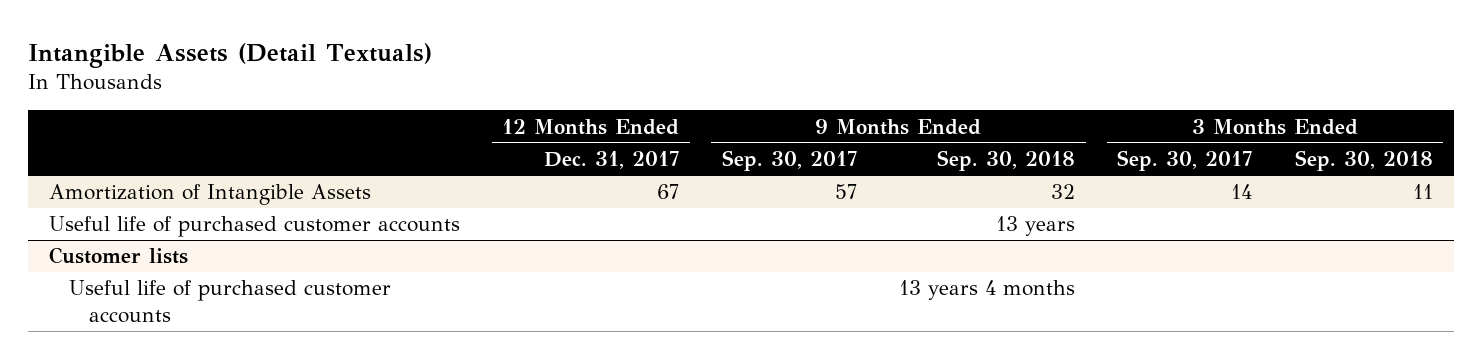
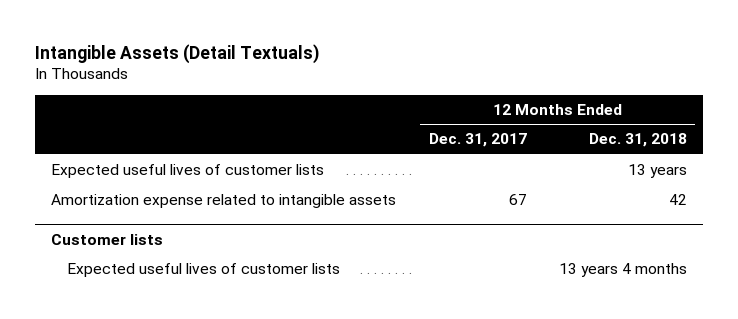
- | 12 Months Ended Dec. 31, 2017 | 9 Months Ended Sep. 30, 2017 | 9 Months Ended Sep. 30, 2018 | 3 Months Ended Sep. 30, 2017 | 3 Months Ended Sep. 30, 2018
+ | 12 Months Ended Dec. 31, 2017 | 12 Months Ended Dec. 31, 2018
- Amortization of Intangible Assets | 67 | 57 | 32 | 14 | 11
- Useful life of purchased customer accounts | | | 13 years | |
+ Expected useful lives of customer lists | | 13 years
+ Amortization expense related to intangible assets | 67 | 42
@ Customer lists
- Useful life of purchased customer accounts | | | 13 years 4 months | |
+ Expected useful lives of customer lists | | 13 years 4 months

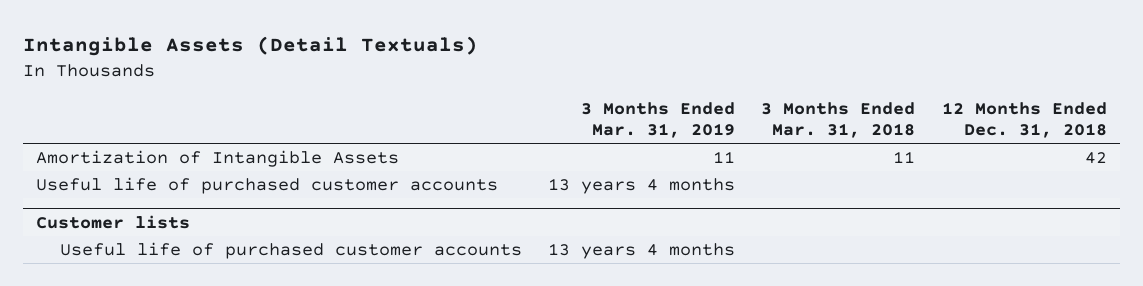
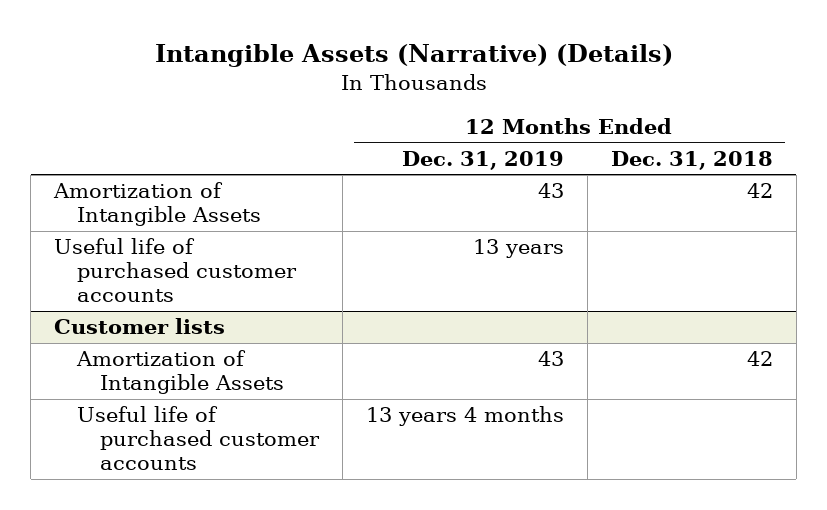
- Intangible Assets (Detail Textuals)
+ Intangible Assets (Narrative) (Details)
- | 3 Months Ended Mar. 31, 2019 | 3 Months Ended Mar. 31, 2018 | 12 Months Ended Dec. 31, 2018
+ | 12 Months Ended Dec. 31, 2019 | 12 Months Ended Dec. 31, 2018
@ Customer lists
+ Amortization of Intangible Assets | 43 | 42

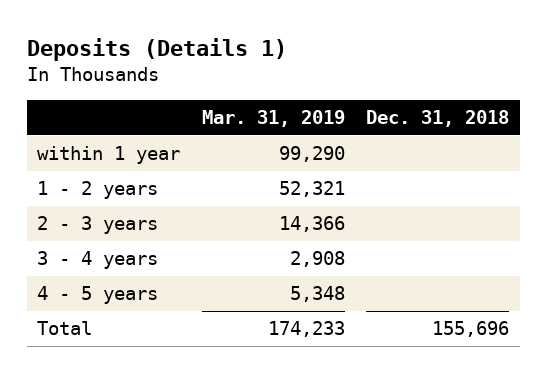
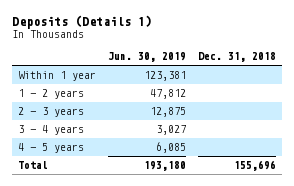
- | Mar. 31, 2019 | Dec. 31, 2018
+ | Jun. 30, 2019 | Dec. 31, 2018
- within 1 year | 99,290 |
+ Within 1 year | 123,381 |

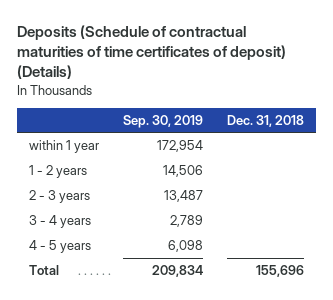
- Deposits (Details 1)
+ Deposits (Schedule of contractual maturities of time certificates of deposit) (Details)
- | Jun. 30, 2019 | Dec. 31, 2018
+ | Sep. 30, 2019 | Dec. 31, 2018
- Within 1 year | 123,381 |
+ within 1 year | 172,954 |

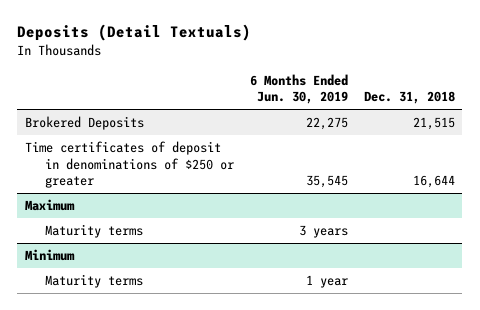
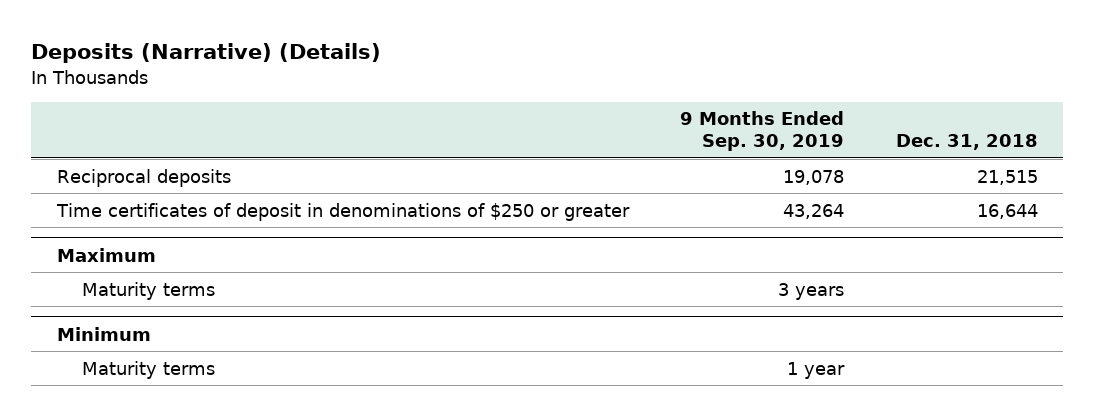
- Deposits (Detail Textuals)
+ Deposits (Narrative) (Details)
- | 6 Months Ended Jun. 30, 2019 | Dec. 31, 2018
+ | 9 Months Ended Sep. 30, 2019 | Dec. 31, 2018
- Brokered Deposits | 22,275 | 21,515
+ Reciprocal deposits | 19,078 | 21,515

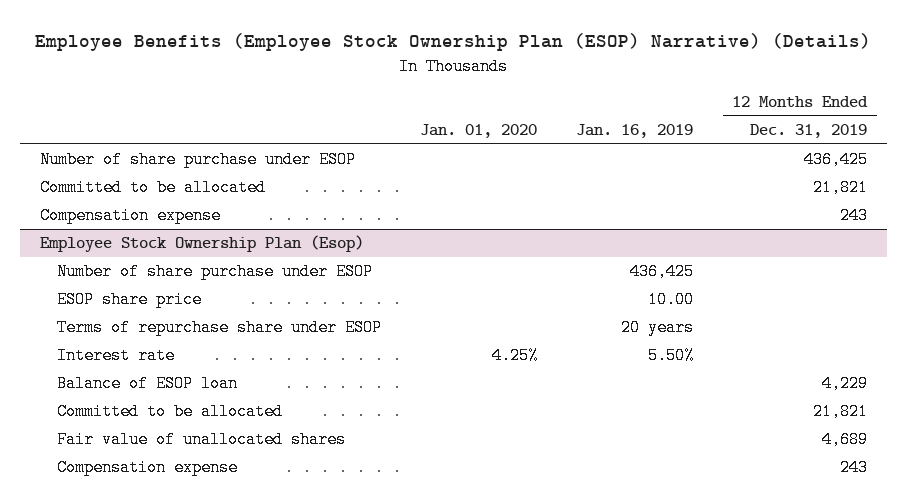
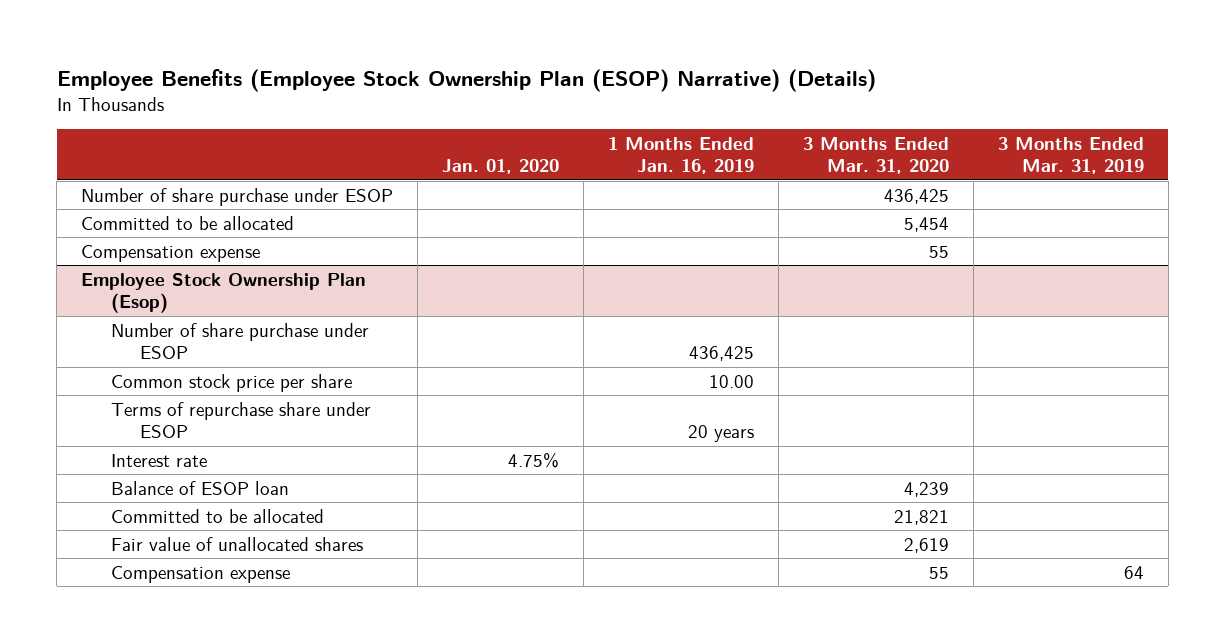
- | Jan. 01, 2020 | Jan. 16, 2019 | 12 Months Ended Dec. 31, 2019
+ | Jan. 01, 2020 | 1 Months Ended Jan. 16, 2019 | 3 Months Ended Mar. 31, 2020 | 3 Months Ended Mar. 31, 2019
@ Employee Stock Ownership Plan (Esop)
- ESOP share price | | 10.00 |
+ Common stock price per share | | 10.00 | |
- Interest rate | 4.25% | 5.50% |
+ Interest rate | 4.75% | | |

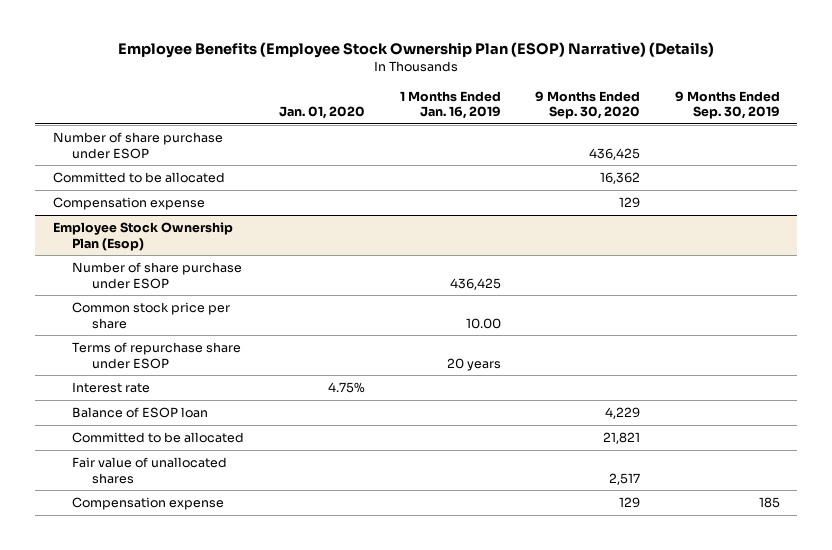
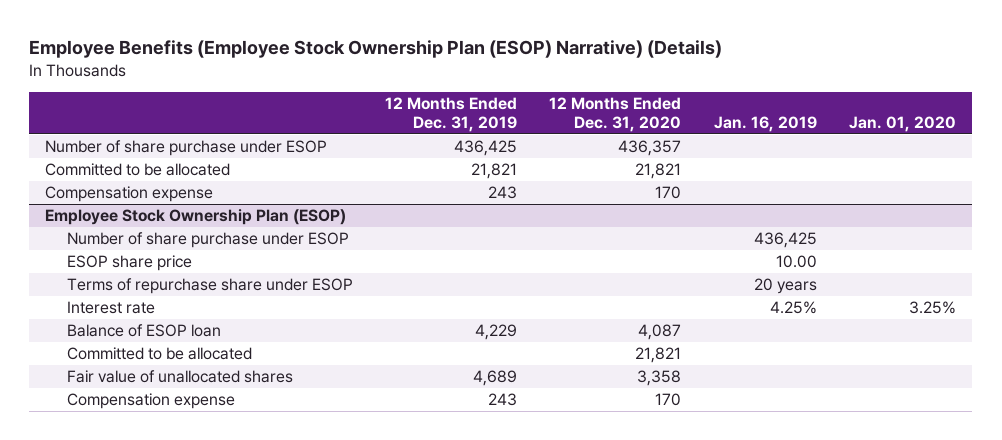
- | Jan. 01, 2020 | 1 Months Ended Jan. 16, 2019 | 9 Months Ended Sep. 30, 2020 | 9 Months Ended Sep. 30, 2019
+ | 12 Months Ended Dec. 31, 2019 | 12 Months Ended Dec. 31, 2020 | Jan. 16, 2019 | Jan. 01, 2020
- Employee Stock Ownership Plan (Esop)
+ Employee Stock Ownership Plan (ESOP)
- Common stock price per share | | 10.00 | |
+ ESOP share price | | | 10.00 |
- Interest rate | 4.75% | | |
+ Interest rate | | | 4.25% | 3.25%

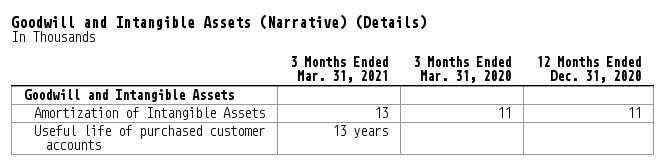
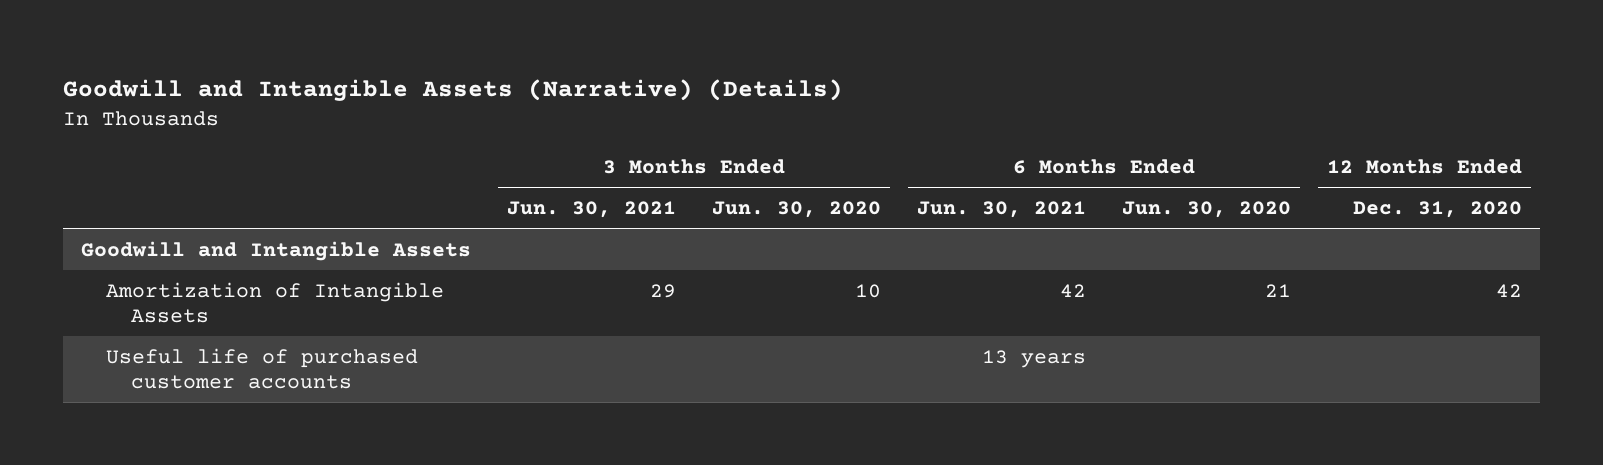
- | 3 Months Ended Mar. 31, 2021 | 3 Months Ended Mar. 31, 2020 | 12 Months Ended Dec. 31, 2020
+ | 3 Months Ended Jun. 30, 2021 | 3 Months Ended Jun. 30, 2020 | 6 Months Ended Jun. 30, 2021 | 6 Months Ended Jun. 30, 2020 | 12 Months Ended Dec. 31, 2020
- Amortization of Intangible Assets | 13 | 11 | 11
+ Amortization of Intangible Assets | 29 | 10 | 42 | 21 | 42

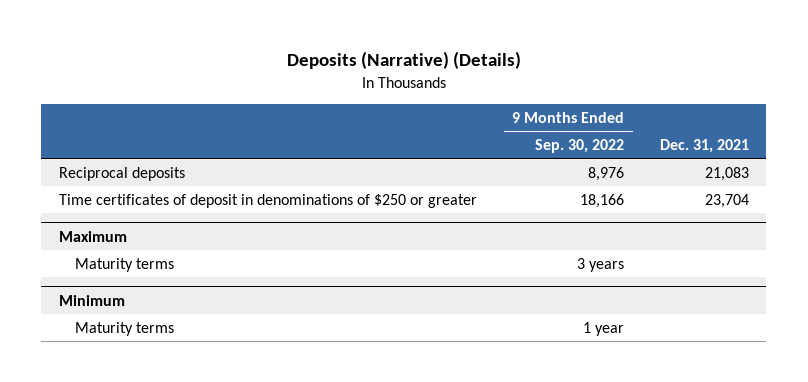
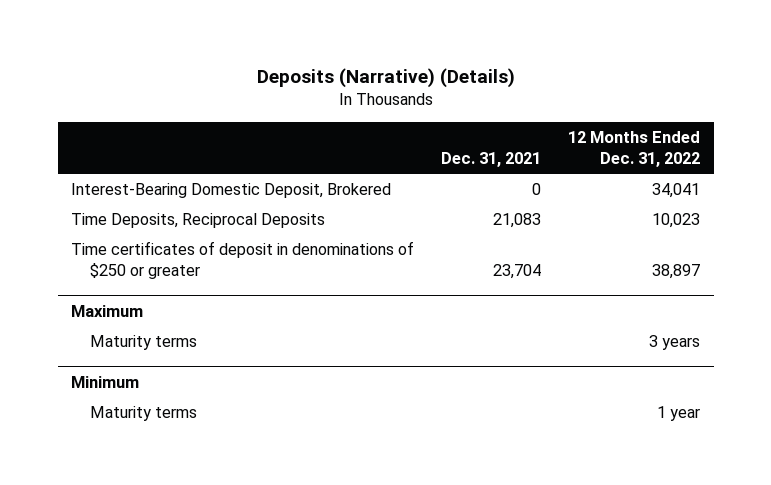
- | 9 Months Ended Sep. 30, 2022 | Dec. 31, 2021
+ | Dec. 31, 2021 | 12 Months Ended Dec. 31, 2022
- Reciprocal deposits | 8,976 | 21,083
+ Interest-Bearing Domestic Deposit, Brokered | 0 | 34,041
+ Time Deposits, Reciprocal Deposits | 21,083 | 10,023

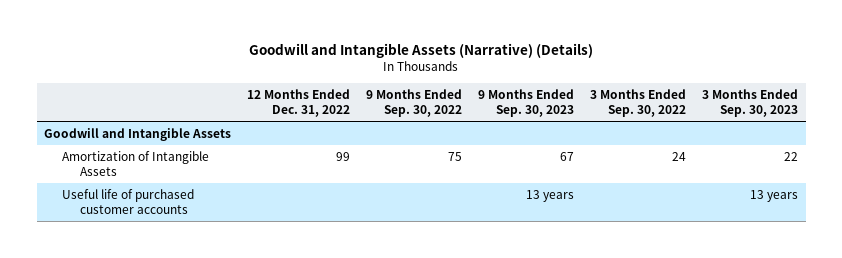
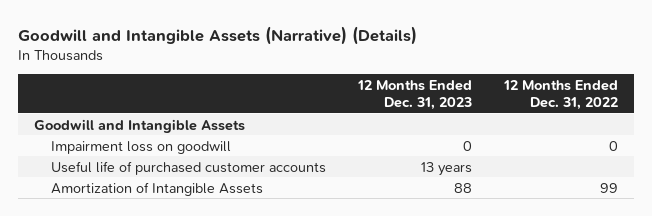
- | 12 Months Ended Dec. 31, 2022 | 9 Months Ended Sep. 30, 2022 | 9 Months Ended Sep. 30, 2023 | 3 Months Ended Sep. 30, 2022 | 3 Months Ended Sep. 30, 2023
+ | 12 Months Ended Dec. 31, 2023 | 12 Months Ended Dec. 31, 2022
+ Impairment loss on goodwill | 0 | 0
moved down: Amortization of Intangible Assets | 88 | 99

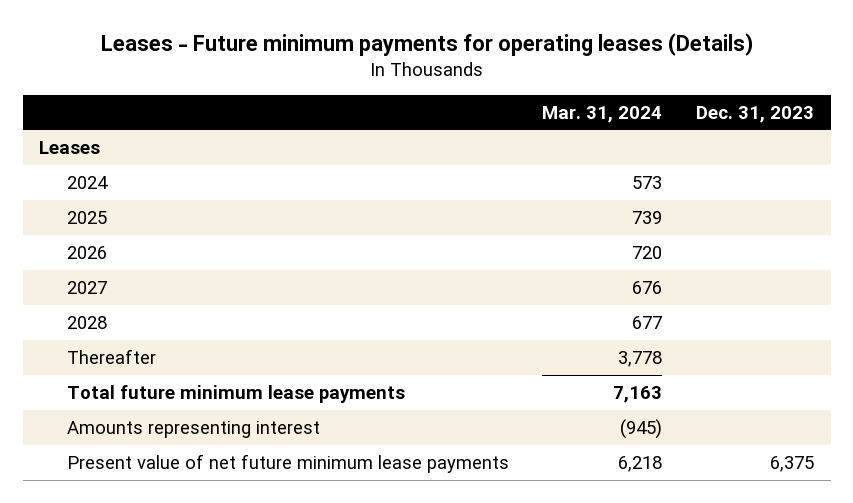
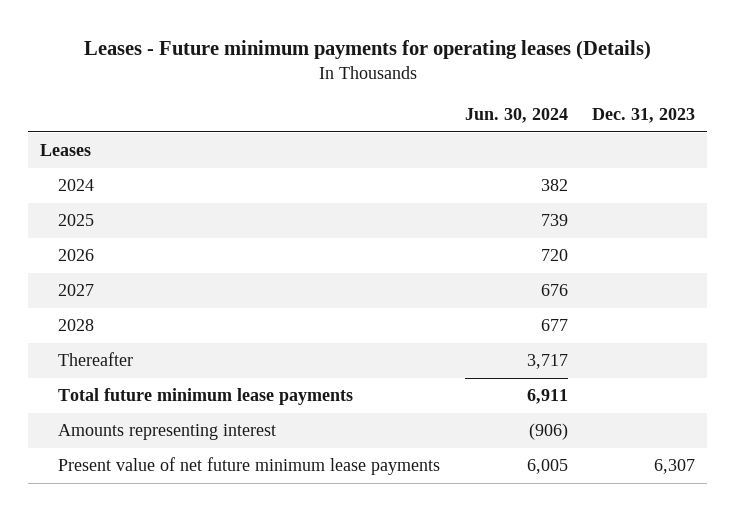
- | Mar. 31, 2024 | Dec. 31, 2023
+ | Jun. 30, 2024 | Dec. 31, 2023
- Present value of net future minimum lease payments | 6,218 | 6,375
+ Present value of net future minimum lease payments | 6,005 | 6,307

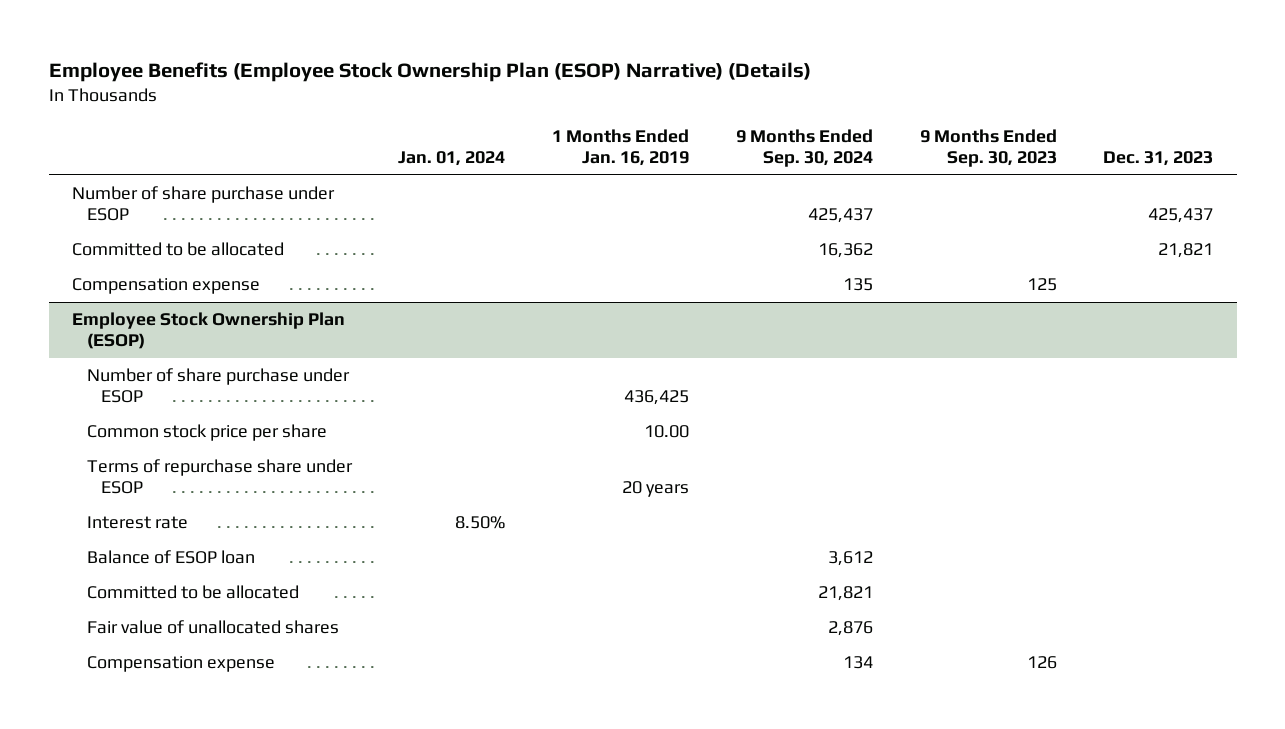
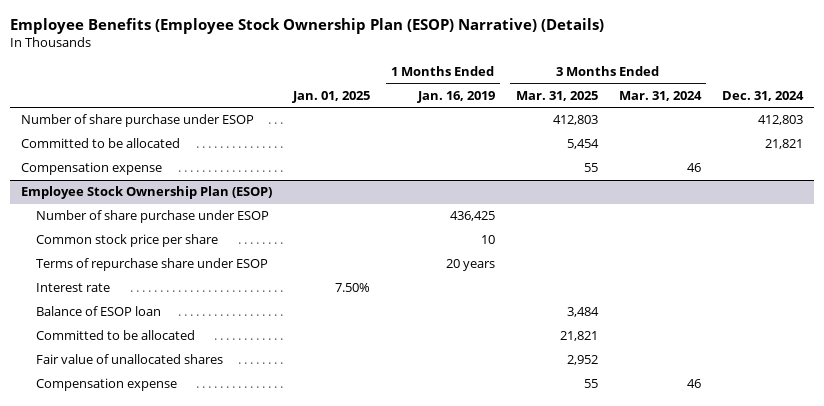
- | Jan. 01, 2024 | 1 Months Ended Jan. 16, 2019 | 9 Months Ended Sep. 30, 2024 | 9 Months Ended Sep. 30, 2023 | Dec. 31, 2023
+ | Jan. 01, 2025 | 1 Months Ended Jan. 16, 2019 | 3 Months Ended Mar. 31, 2025 | 3 Months Ended Mar. 31, 2024 | Dec. 31, 2024
@ Employee Stock Ownership Plan (ESOP)
- Common stock price per share | | 10.00 | | |
+ Common stock price per share | | 10 | | |

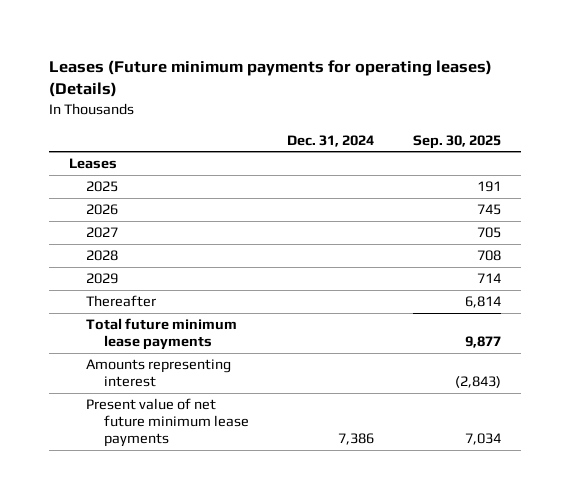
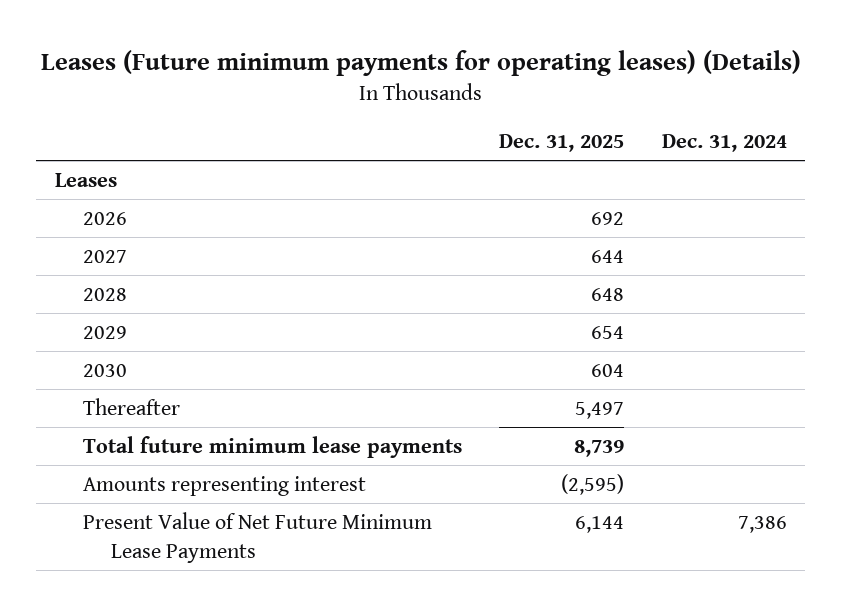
- | Dec. 31, 2024 | Sep. 30, 2025
+ | Dec. 31, 2025 | Dec. 31, 2024
- 2025 | | 191
+ 2030 | 604 |
- Present value of net future minimum lease payments | 7,386 | 7,034
+ Present Value of Net Future Minimum Lease Payments | 6,144 | 7,386

